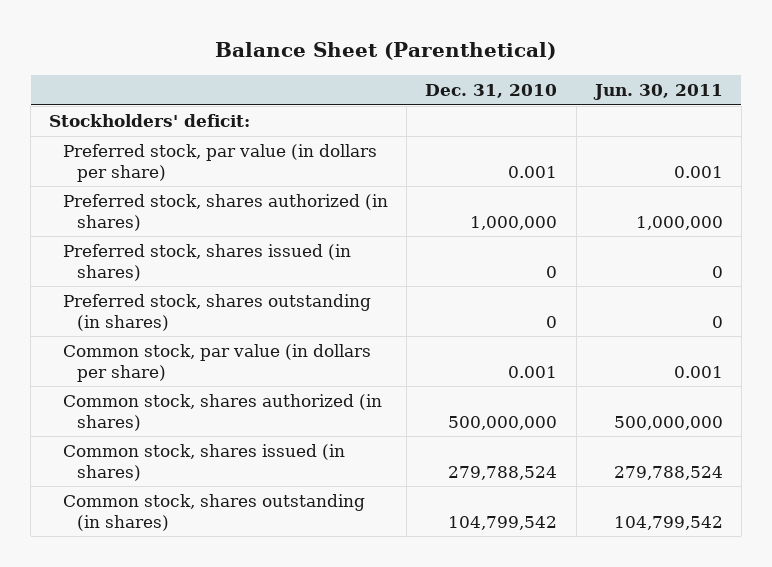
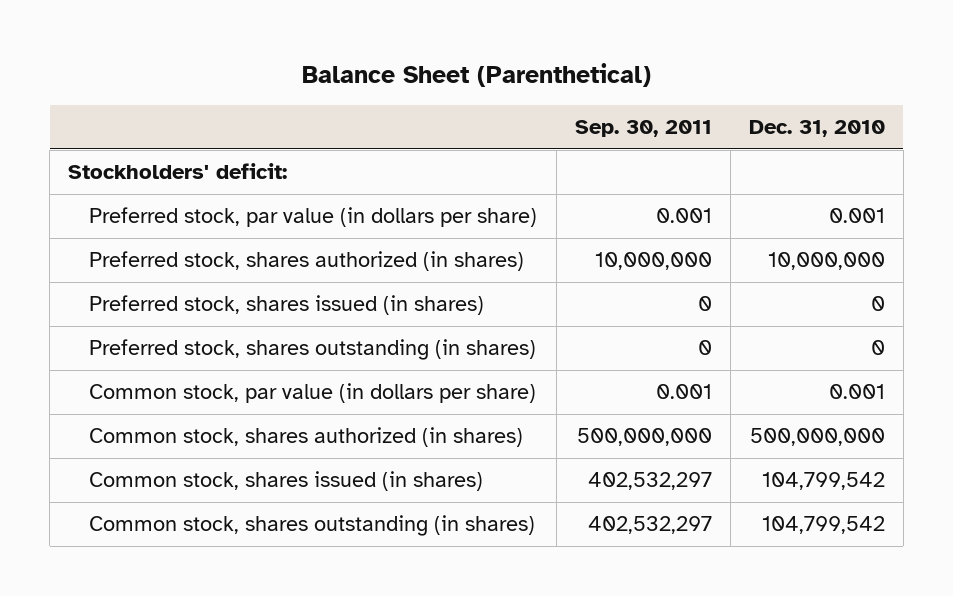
- | Dec. 31, 2010 | Jun. 30, 2011
+ | Sep. 30, 2011 | Dec. 31, 2010
- Preferred stock, shares authorized (in shares) | 1,000,000 | 1,000,000
+ Preferred stock, shares authorized (in shares) | 10,000,000 | 10,000,000
- Common stock, shares issued (in shares) | 279,788,524 | 279,788,524
+ Common stock, shares issued (in shares) | 402,532,297 | 104,799,542

